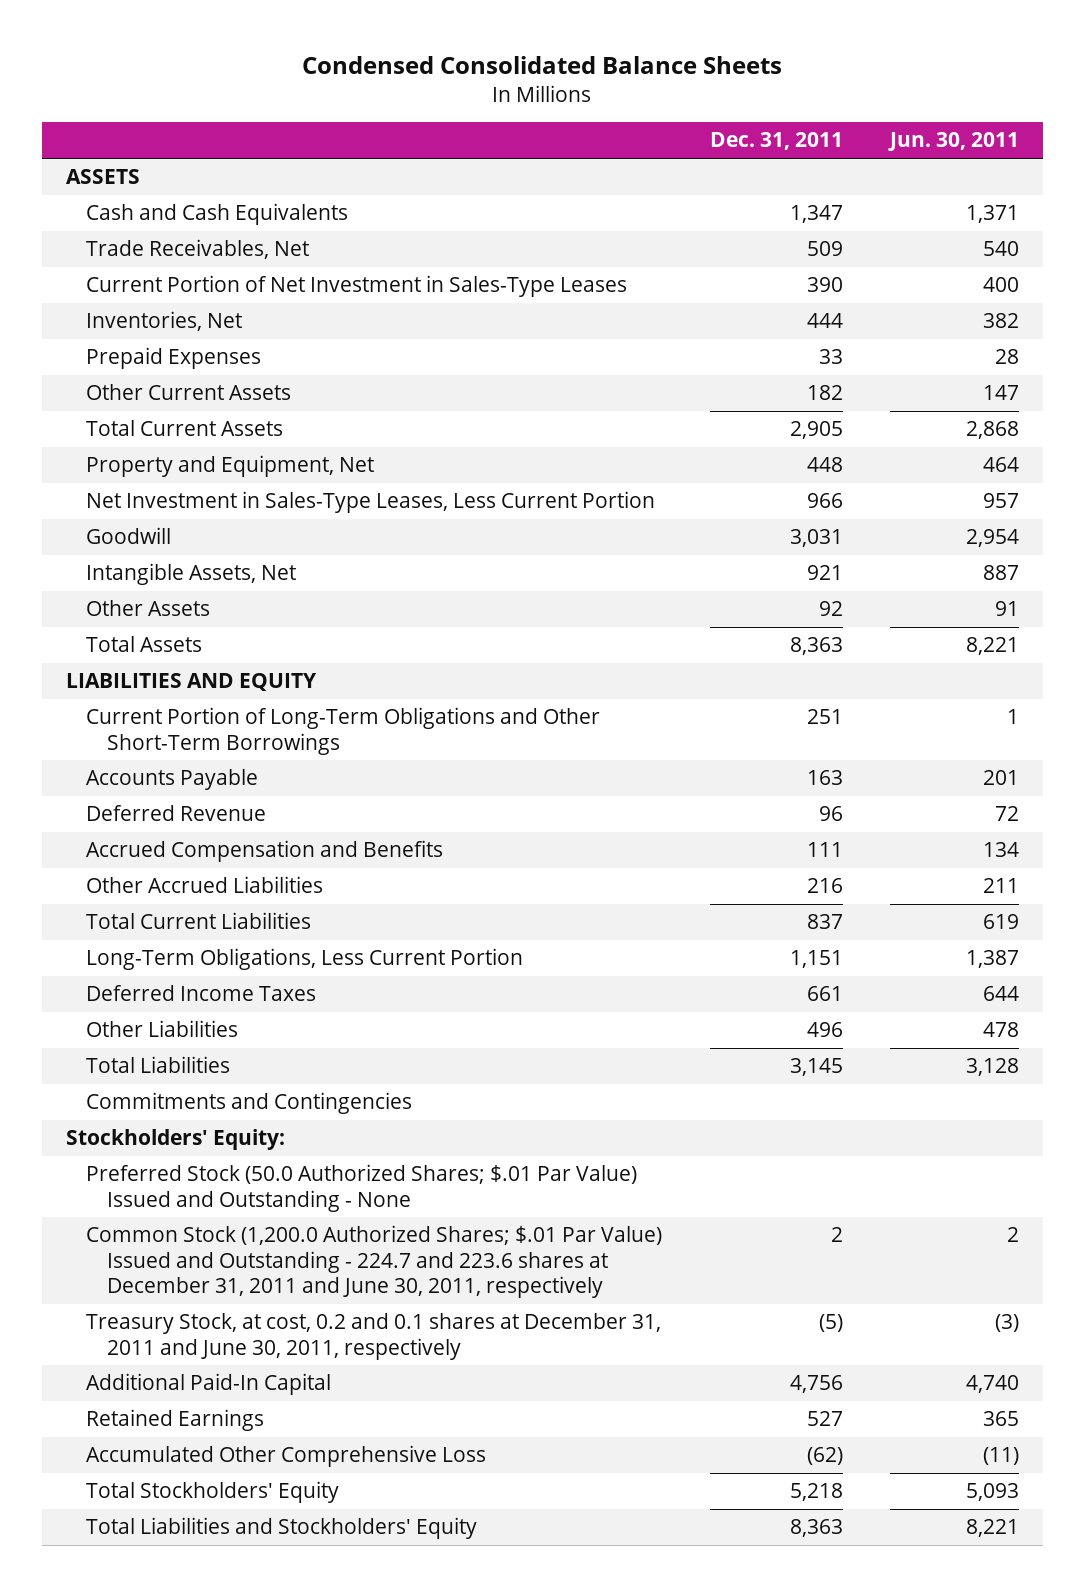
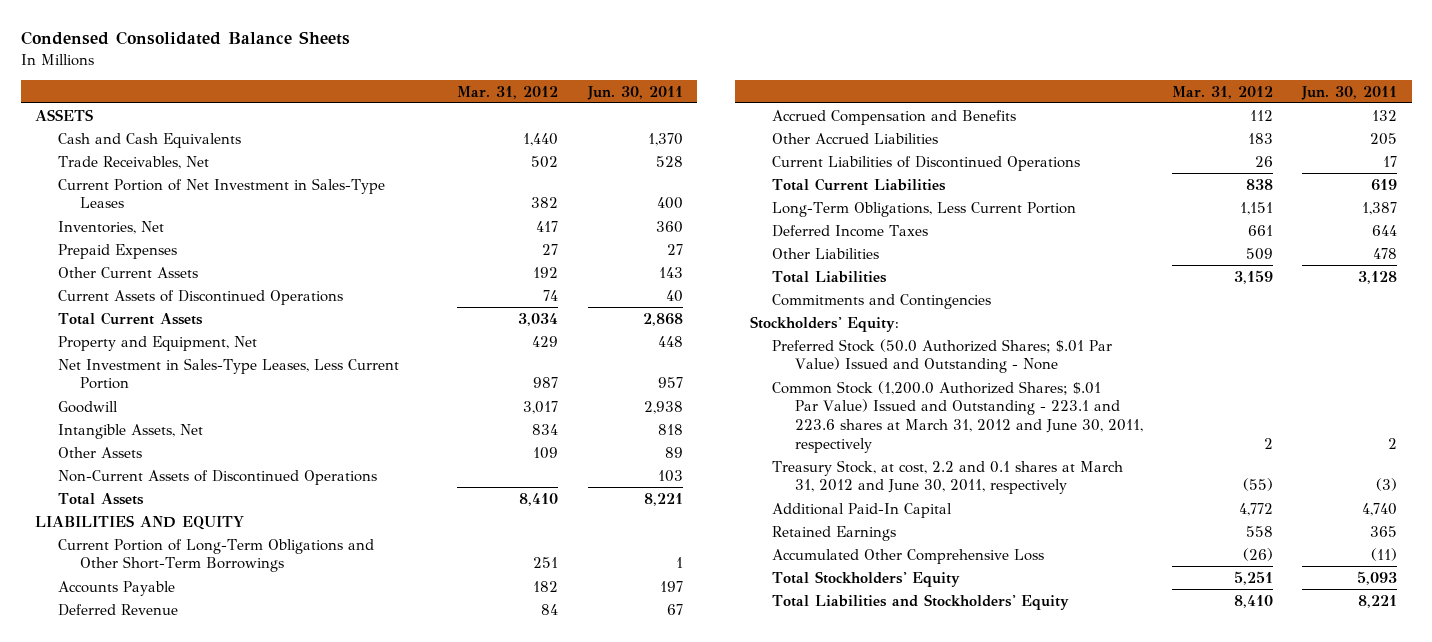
- | Dec. 31, 2011 | Jun. 30, 2011
+ | Mar. 31, 2012 | Jun. 30, 2011
- Cash and Cash Equivalents | 1,347 | 1,371
- Trade Receivables, Net | 509 | 540
+ Cash and Cash Equivalents | 1,440 | 1,370
+ Trade Receivables, Net | 502 | 528
- Inventories, Net | 444 | 382
- Prepaid Expenses | 33 | 28
- Other Current Assets | 182 | 147
+ Inventories, Net | 417 | 360
+ Prepaid Expenses | 27 | 27
+ Other Current Assets | 192 | 143
+ Current Assets of Discontinued Operations | 74 | 40
- Property and Equipment, Net | 448 | 464
+ Property and Equipment, Net | 429 | 448
- Goodwill | 3,031 | 2,954
- Intangible Assets, Net | 921 | 887
- Other Assets | 92 | 91
+ Goodwill | 3,017 | 2,938
+ Intangible Assets, Net | 834 | 818
+ Other Assets | 109 | 89
+ Non-Current Assets of Discontinued Operations | | 103
- Accounts Payable | 163 | 201
- Deferred Revenue | 96 | 72
- Accrued Compensation and Benefits | 111 | 134
- Other Accrued Liabilities | 216 | 211
+ Accounts Payable | 182 | 197
+ Deferred Revenue | 84 | 67
+ Accrued Compensation and Benefits | 112 | 132
+ Other Accrued Liabilities | 183 | 205
+ Current Liabilities of Discontinued Operations | 26 | 17
- Common Stock (1,200.0 Authorized Shares; $.01 Par Value) Issued and Outstanding - 224.7 and 223.6 shares at December 31, 2011 and June 30, 2011, respectively | 2 | 2
- Treasury Stock, at cost, 0.2 and 0.1 shares at December 31, 2011 and June 30, 2011, respectively | (5) | (3)
+ Common Stock (1,200.0 Authorized Shares; $.01 Par Value) Issued and Outstanding - 223.1 and 223.6 shares at March 31, 2012 and June 30, 2011, respectively | 2 | 2
+ Treasury Stock, at cost, 2.2 and 0.1 shares at March 31, 2012 and June 30, 2011, respectively | (55) | (3)

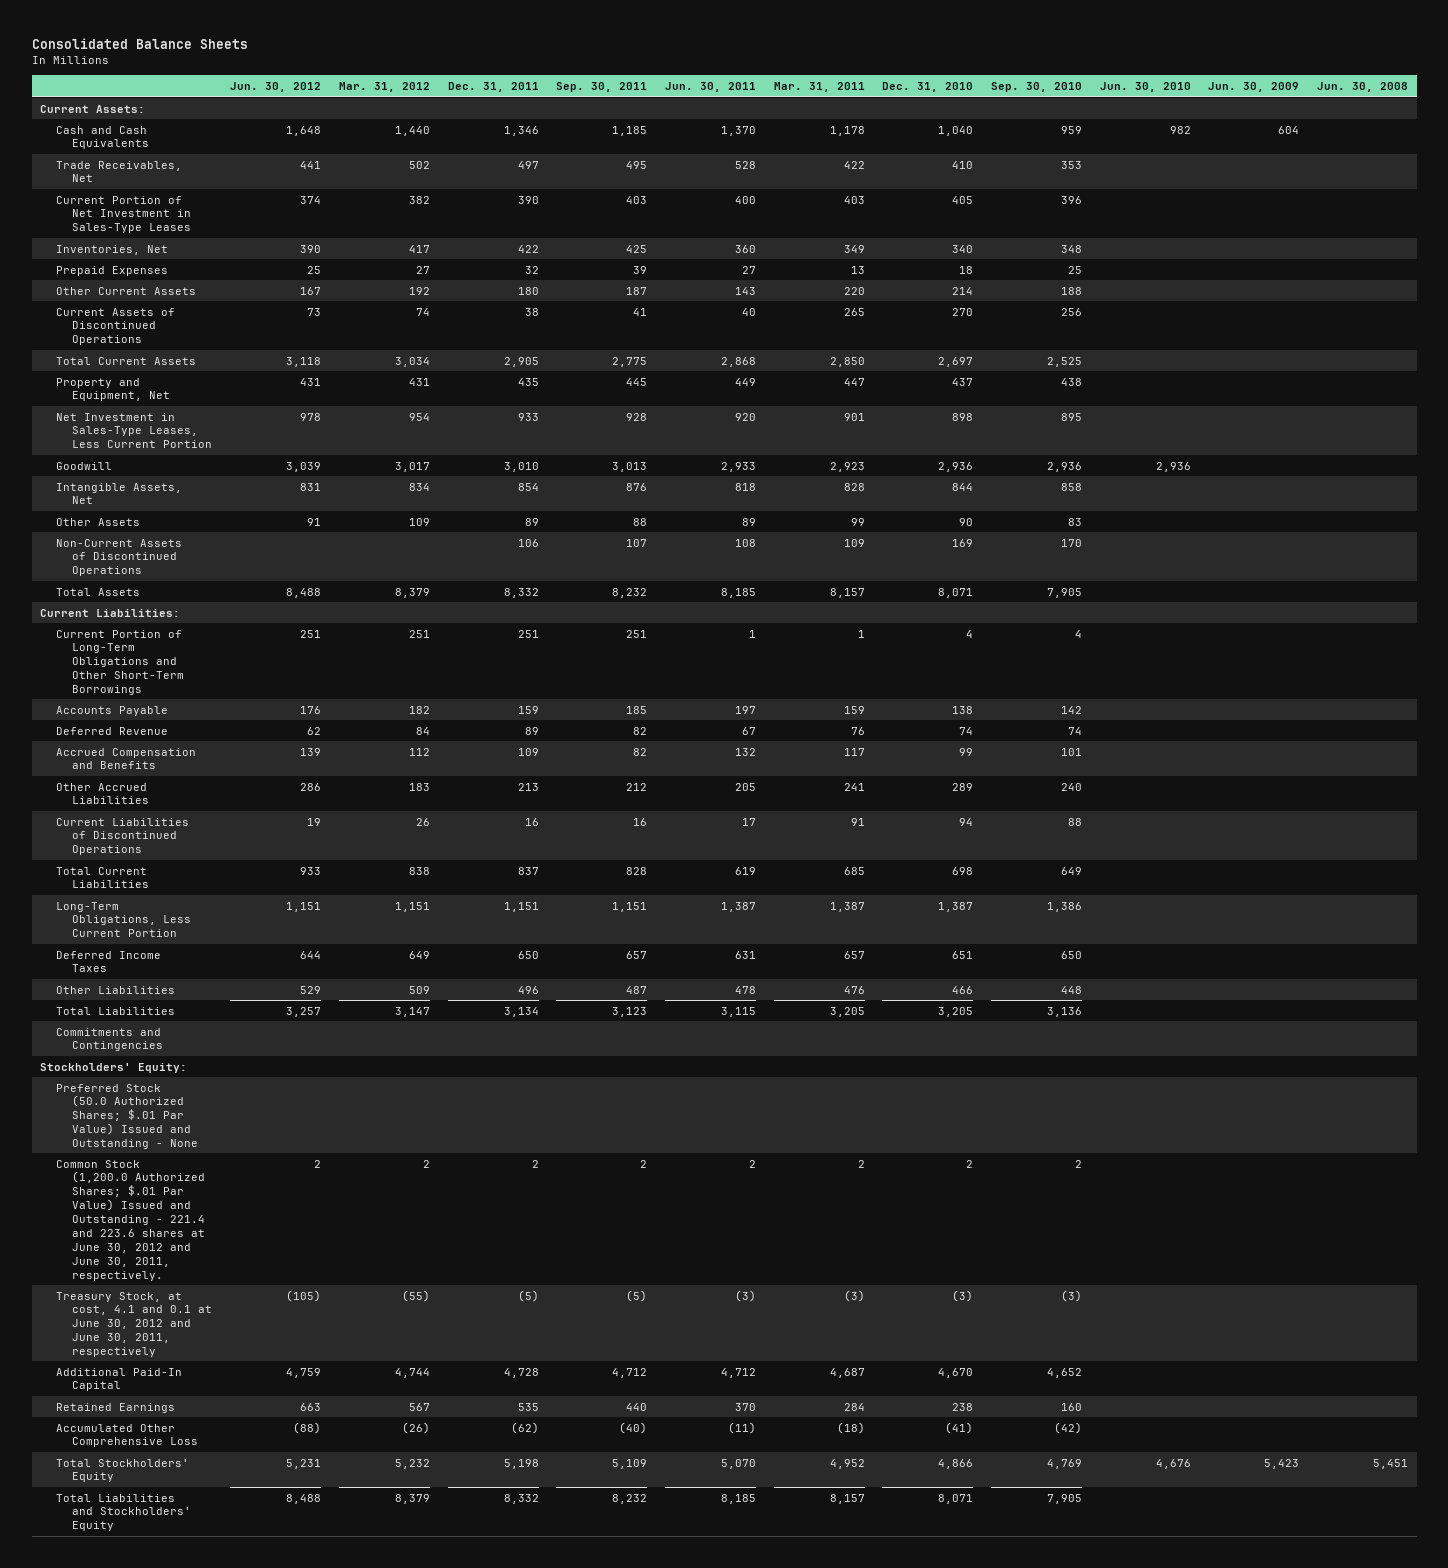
- Condensed Consolidated Balance Sheets
+ Consolidated Balance Sheets
- | Mar. 31, 2012 | Jun. 30, 2011
+ | Jun. 30, 2012 | Mar. 31, 2012 | Dec. 31, 2011 | Sep. 30, 2011 | Jun. 30, 2011 | Mar. 31, 2011 | Dec. 31, 2010 | Sep. 30, 2010 | Jun. 30, 2010 | Jun. 30, 2009 | Jun. 30, 2008
- ASSETS
+ Current Assets:
- Property and Equipment, Net | 429 | 448
- Net Investment in Sales-Type Leases, Less Current Portion | 987 | 957
- Goodwill | 3,017 | 2,938
+ Property and Equipment, Net | 431 | 431 | 435 | 445 | 449 | 447 | 437 | 438 | | |
+ Net Investment in Sales-Type Leases, Less Current Portion | 978 | 954 | 933 | 928 | 920 | 901 | 898 | 895 | | |
+ Goodwill | 3,039 | 3,017 | 3,010 | 3,013 | 2,933 | 2,923 | 2,936 | 2,936 | 2,936 | |
- Non-Current Assets of Discontinued Operations | | 103
- Total Assets | 8,410 | 8,221
- LIABILITIES AND EQUITY
+ Non-Current Assets of Discontinued Operations | | | 106 | 107 | 108 | 109 | 169 | 170 | | |
+ Total Assets | 8,488 | 8,379 | 8,332 | 8,232 | 8,185 | 8,157 | 8,071 | 7,905 | | |
+ Current Liabilities:
- Deferred Income Taxes | 661 | 644
+ Deferred Income Taxes | 644 | 649 | 650 | 657 | 631 | 657 | 651 | 650 | | |
- Total Liabilities | 3,159 | 3,128
+ Total Liabilities | 3,257 | 3,147 | 3,134 | 3,123 | 3,115 | 3,205 | 3,205 | 3,136 | | |
- Common Stock (1,200.0 Authorized Shares; $.01 Par Value) Issued and Outstanding - 223.1 and 223.6 shares at March 31, 2012 and June 30, 2011, respectively | 2 | 2
- Treasury Stock, at cost, 2.2 and 0.1 shares at March 31, 2012 and June 30, 2011, respectively | (55) | (3)
- Additional Paid-In Capital | 4,772 | 4,740
- Retained Earnings | 558 | 365
+ Common Stock (1,200.0 Authorized Shares; $.01 Par Value) Issued and Outstanding - 221.4 and 223.6 shares at June 30, 2012 and June 30, 2011, respectively. | 2 | 2 | 2 | 2 | 2 | 2 | 2 | 2 | | |
+ Treasury Stock, at cost, 4.1 and 0.1 at June 30, 2012 and June 30, 2011, respectively | (105) | (55) | (5) | (5) | (3) | (3) | (3) | (3) | | |
+ Additional Paid-In Capital | 4,759 | 4,744 | 4,728 | 4,712 | 4,712 | 4,687 | 4,670 | 4,652 | | |
+ Retained Earnings | 663 | 567 | 535 | 440 | 370 | 284 | 238 | 160 | | |
- Total Stockholders' Equity | 5,251 | 5,093
- Total Liabilities and Stockholders' Equity | 8,410 | 8,221
+ Total Stockholders' Equity | 5,231 | 5,232 | 5,198 | 5,109 | 5,070 | 4,952 | 4,866 | 4,769 | 4,676 | 5,423 | 5,451
+ Total Liabilities and Stockholders' Equity | 8,488 | 8,379 | 8,332 | 8,232 | 8,185 | 8,157 | 8,071 | 7,905 | | |

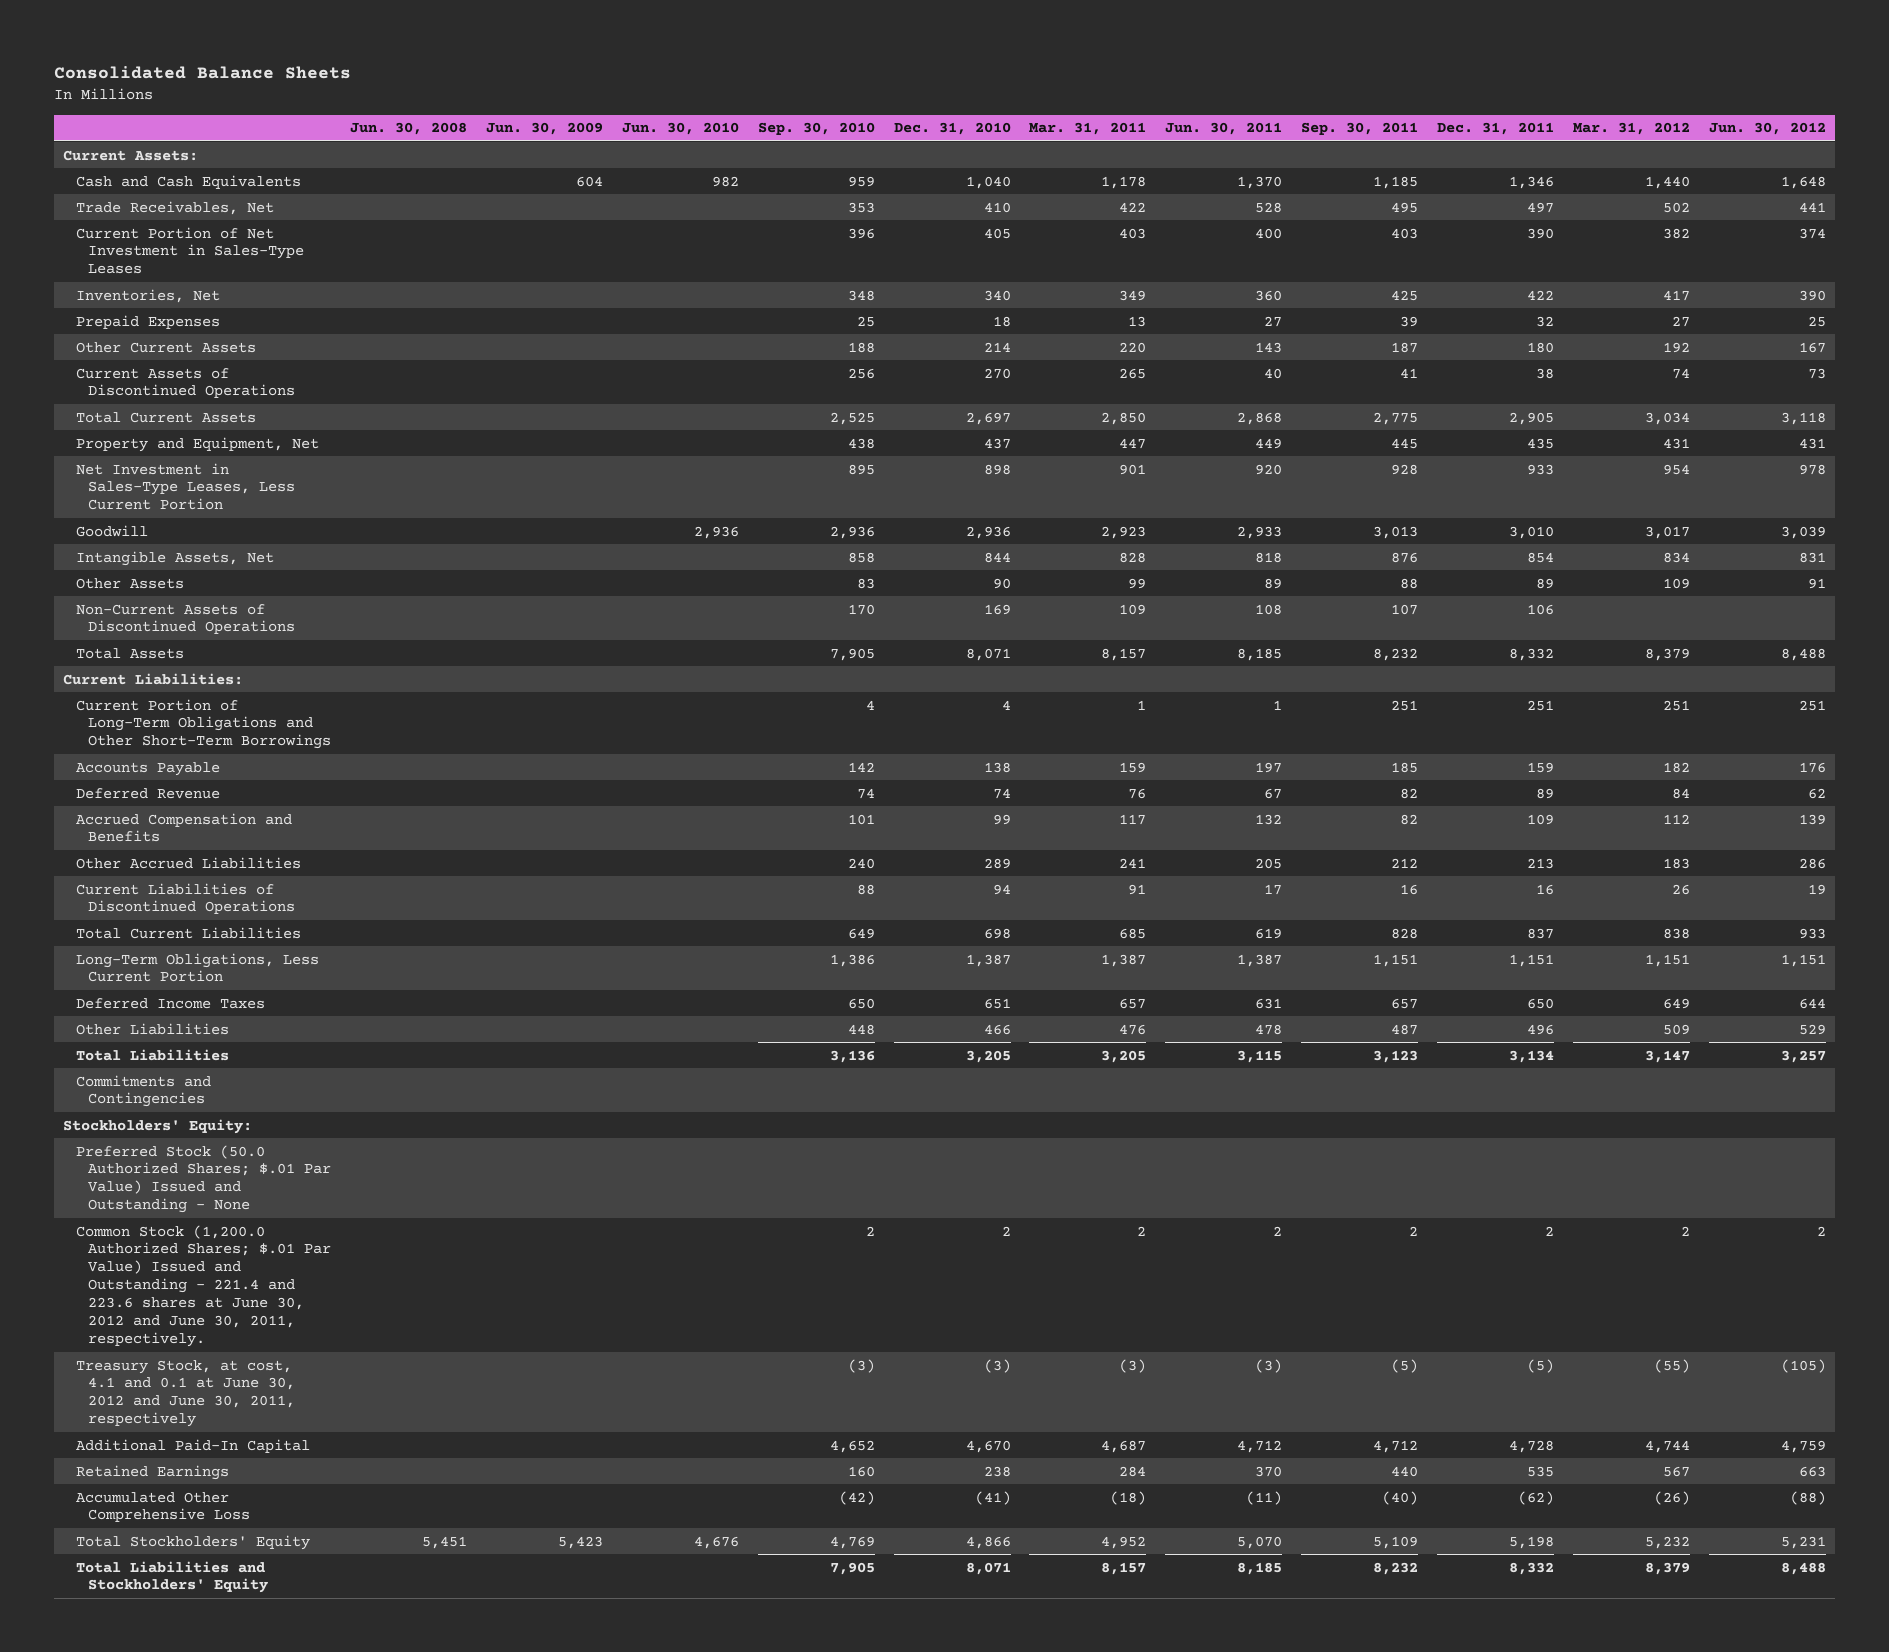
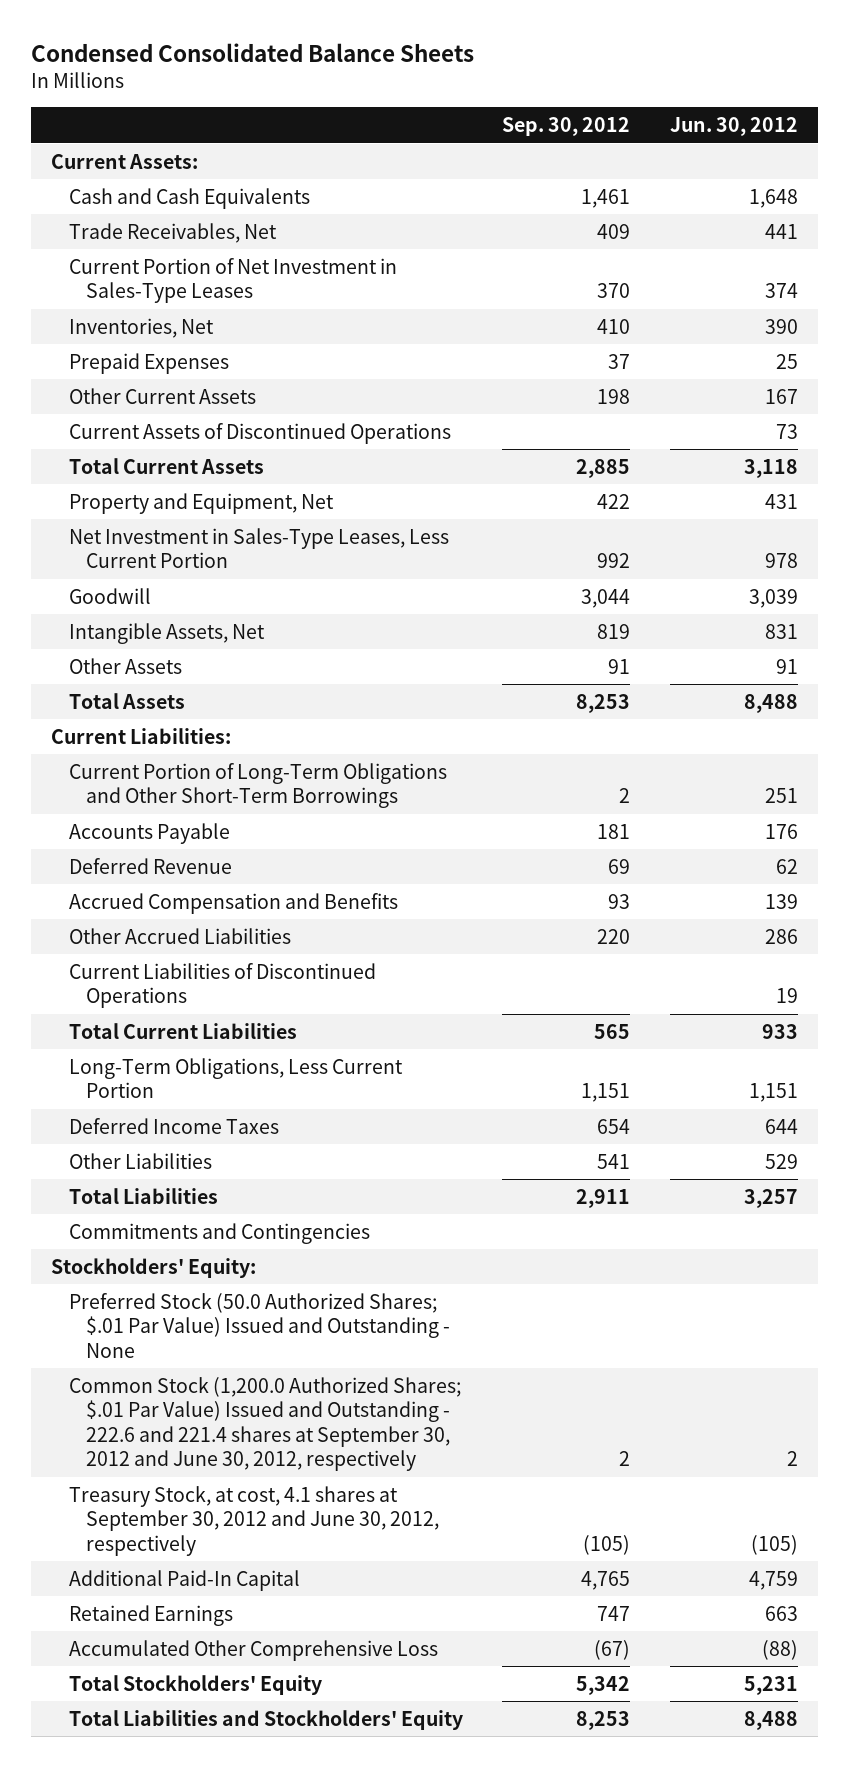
- Consolidated Balance Sheets
+ Condensed Consolidated Balance Sheets
- | Jun. 30, 2008 | Jun. 30, 2009 | Jun. 30, 2010 | Sep. 30, 2010 | Dec. 31, 2010 | Mar. 31, 2011 | Jun. 30, 2011 | Sep. 30, 2011 | Dec. 31, 2011 | Mar. 31, 2012 | Jun. 30, 2012
+ | Sep. 30, 2012 | Jun. 30, 2012
- Non-Current Assets of Discontinued Operations | | | | 170 | 169 | 109 | 108 | 107 | 106 | |
- Common Stock (1,200.0 Authorized Shares; $.01 Par Value) Issued and Outstanding - 221.4 and 223.6 shares at June 30, 2012 and June 30, 2011, respectively. | | | | 2 | 2 | 2 | 2 | 2 | 2 | 2 | 2
- Treasury Stock, at cost, 4.1 and 0.1 at June 30, 2012 and June 30, 2011, respectively | | | | (3) | (3) | (3) | (3) | (5) | (5) | (55) | (105)
+ Common Stock (1,200.0 Authorized Shares; $.01 Par Value) Issued and Outstanding - 222.6 and 221.4 shares at September 30, 2012 and June 30, 2012, respectively | 2 | 2
+ Treasury Stock, at cost, 4.1 shares at September 30, 2012 and June 30, 2012, respectively | (105) | (105)

